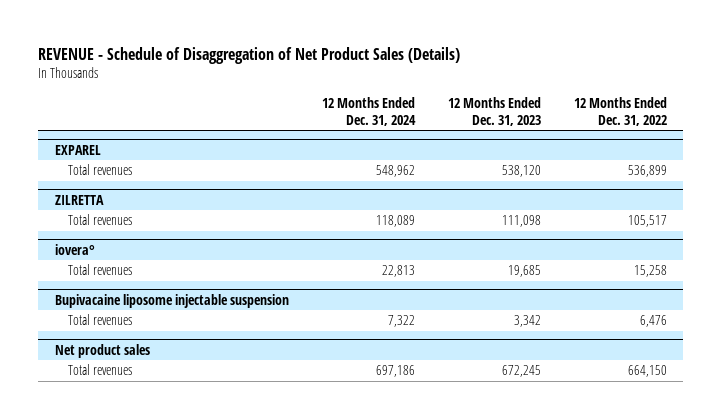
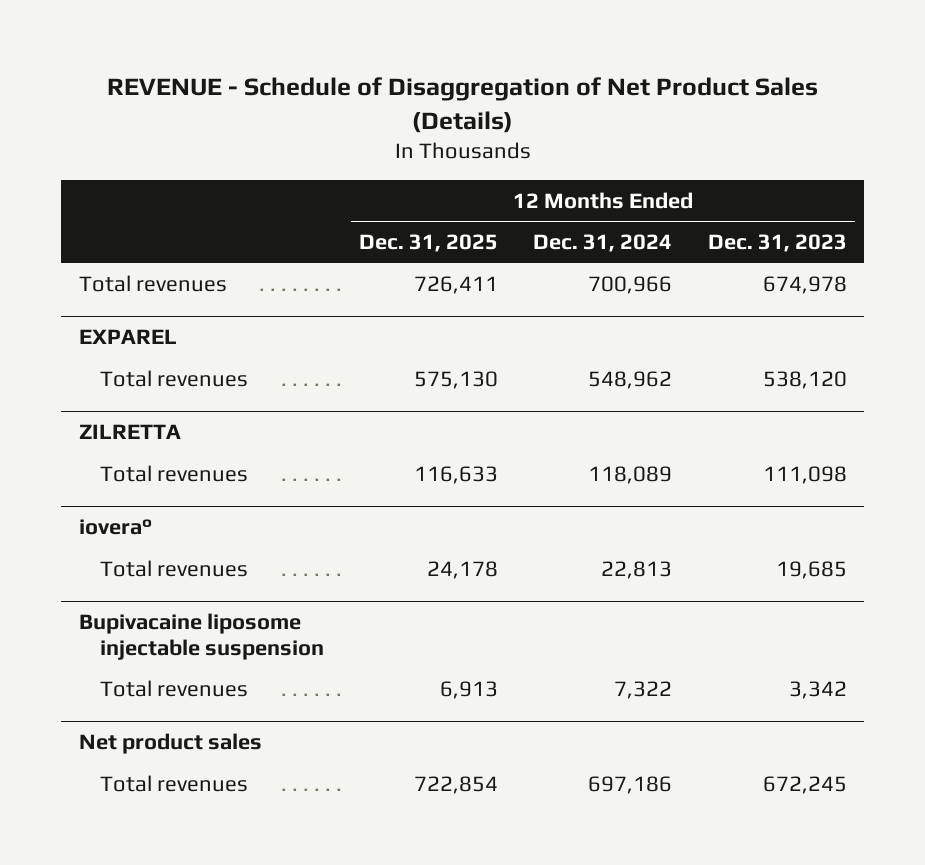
- | 12 Months Ended Dec. 31, 2024 | 12 Months Ended Dec. 31, 2023 | 12 Months Ended Dec. 31, 2022
+ | 12 Months Ended Dec. 31, 2025 | 12 Months Ended Dec. 31, 2024 | 12 Months Ended Dec. 31, 2023
+ Total revenues | 726,411 | 700,966 | 674,978

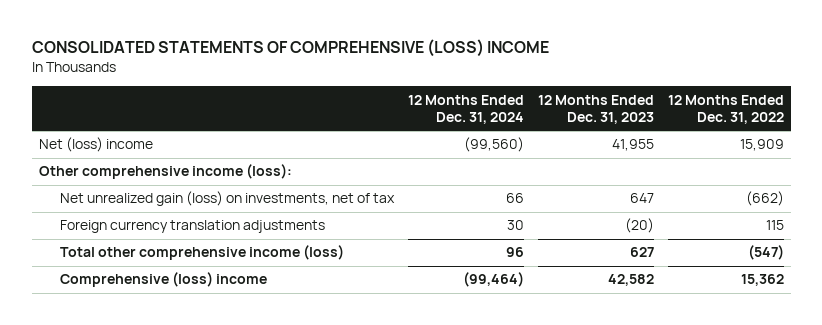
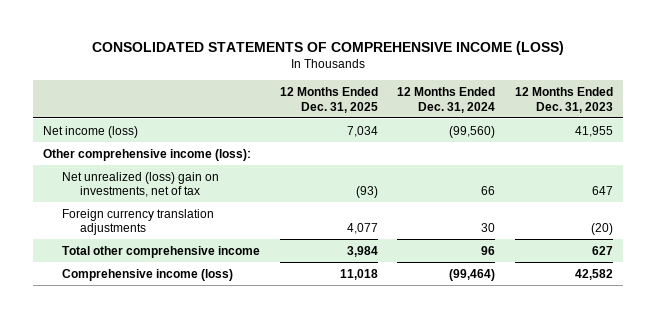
- CONSOLIDATED STATEMENTS OF COMPREHENSIVE (LOSS) INCOME
+ CONSOLIDATED STATEMENTS OF COMPREHENSIVE INCOME (LOSS)
- | 12 Months Ended Dec. 31, 2024 | 12 Months Ended Dec. 31, 2023 | 12 Months Ended Dec. 31, 2022
+ | 12 Months Ended Dec. 31, 2025 | 12 Months Ended Dec. 31, 2024 | 12 Months Ended Dec. 31, 2023
- Net (loss) income | (99,560) | 41,955 | 15,909
+ Net income (loss) | 7,034 | (99,560) | 41,955
- Net unrealized gain (loss) on investments, net of tax | 66 | 647 | (662)
+ Net unrealized (loss) gain on investments, net of tax | (93) | 66 | 647
- Total other comprehensive income (loss) | 96 | 627 | (547)
- Comprehensive (loss) income | (99,464) | 42,582 | 15,362
+ Total other comprehensive income | 3,984 | 96 | 627
+ Comprehensive income (loss) | 11,018 | (99,464) | 42,582

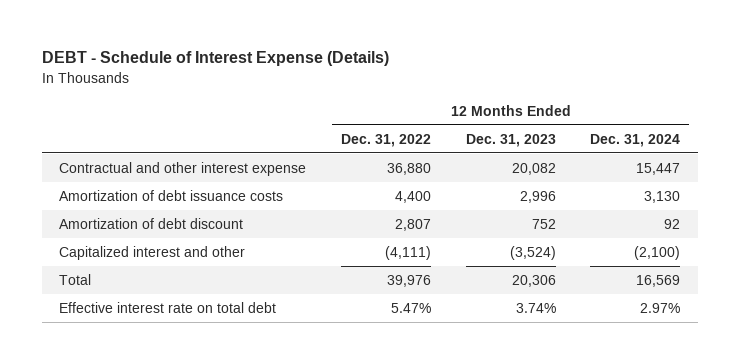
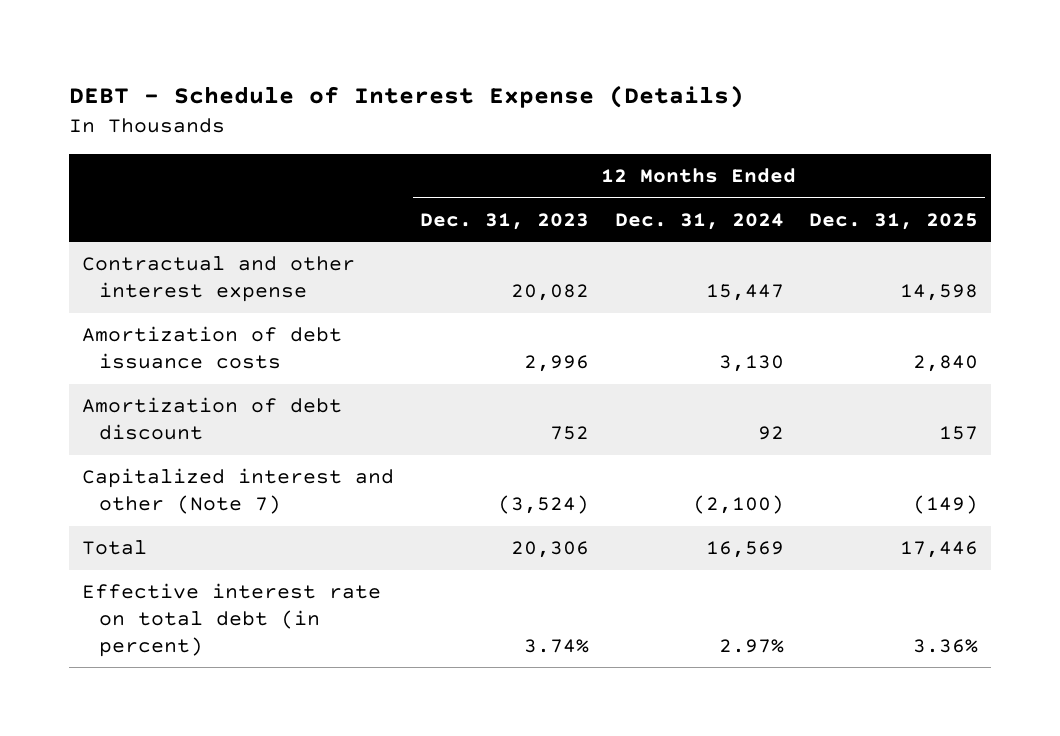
- | 12 Months Ended Dec. 31, 2022 | 12 Months Ended Dec. 31, 2023 | 12 Months Ended Dec. 31, 2024
+ | 12 Months Ended Dec. 31, 2023 | 12 Months Ended Dec. 31, 2024 | 12 Months Ended Dec. 31, 2025
- Capitalized interest and other | (4,111) | (3,524) | (2,100)
+ Capitalized interest and other (Note 7) | (3,524) | (2,100) | (149)
- Effective interest rate on total debt | 5.47% | 3.74% | 2.97%
+ Effective interest rate on total debt (in percent) | 3.74% | 2.97% | 3.36%

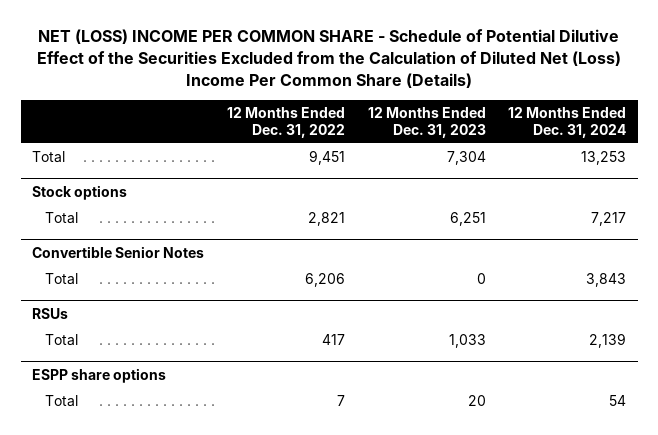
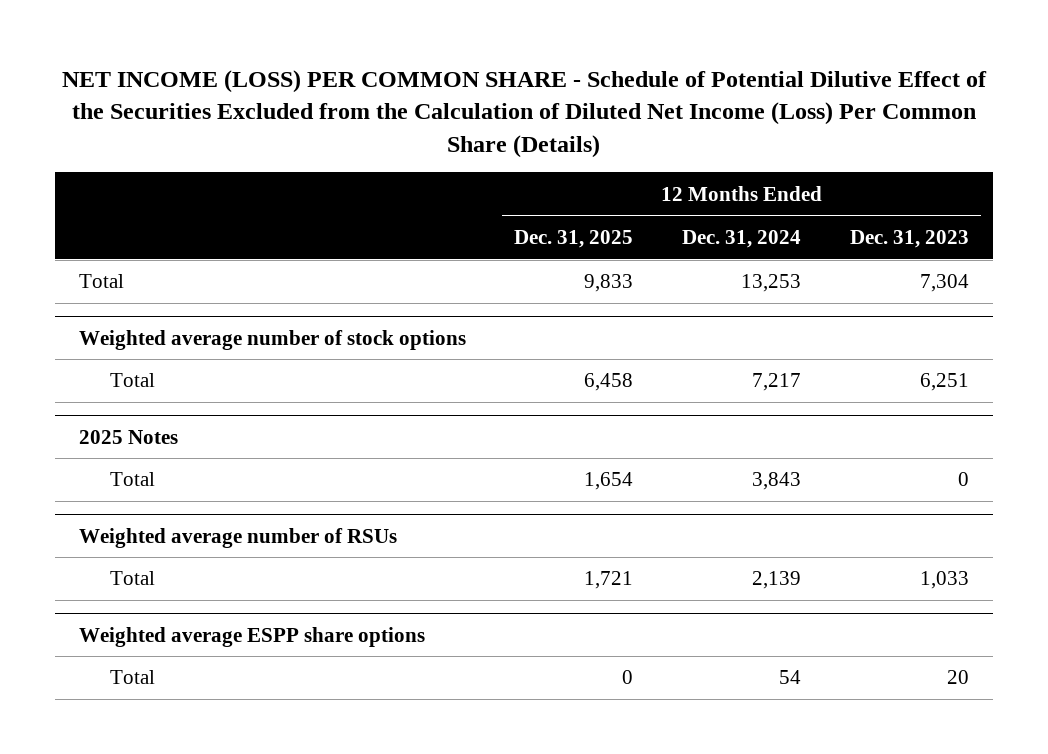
- NET (LOSS) INCOME PER COMMON SHARE - Schedule of Potential Dilutive Effect of the Securities Excluded from the Calculation of Diluted Net (Loss) Income Per Common Share (Details)
+ NET INCOME (LOSS) PER COMMON SHARE - Schedule of Potential Dilutive Effect of the Securities Excluded from the Calculation of Diluted Net Income (Loss) Per Common Share (Details)
- | 12 Months Ended Dec. 31, 2022 | 12 Months Ended Dec. 31, 2023 | 12 Months Ended Dec. 31, 2024
+ | 12 Months Ended Dec. 31, 2025 | 12 Months Ended Dec. 31, 2024 | 12 Months Ended Dec. 31, 2023
- Stock options
+ Weighted average number of stock options
- Convertible Senior Notes
+ 2025 Notes
- RSUs
+ Weighted average number of RSUs
- ESPP share options
+ Weighted average ESPP share options

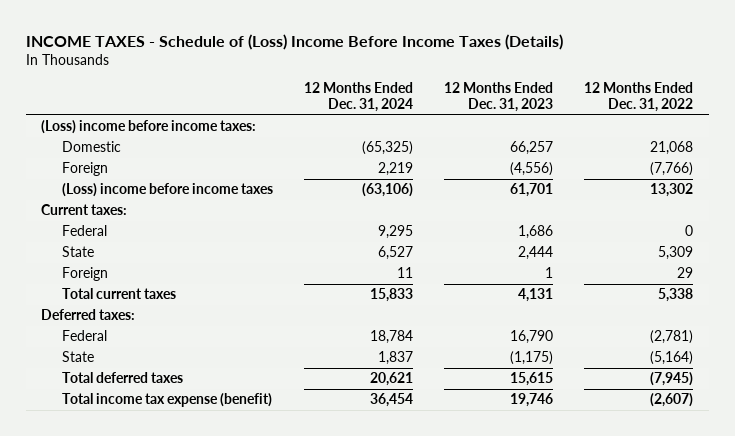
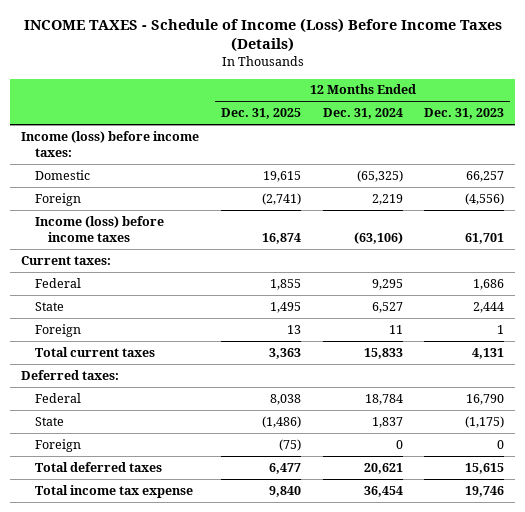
- INCOME TAXES - Schedule of (Loss) Income Before Income Taxes (Details)
+ INCOME TAXES - Schedule of Income (Loss) Before Income Taxes (Details)
- | 12 Months Ended Dec. 31, 2024 | 12 Months Ended Dec. 31, 2023 | 12 Months Ended Dec. 31, 2022
+ | 12 Months Ended Dec. 31, 2025 | 12 Months Ended Dec. 31, 2024 | 12 Months Ended Dec. 31, 2023
- (Loss) income before income taxes:
+ Income (loss) before income taxes:
- (Loss) income before income taxes | (63,106) | 61,701 | 13,302
+ Income (loss) before income taxes | 16,874 | (63,106) | 61,701
+ Foreign | (75) | 0 | 0
- Total income tax expense (benefit) | 36,454 | 19,746 | (2,607)
+ Total income tax expense | 9,840 | 36,454 | 19,746

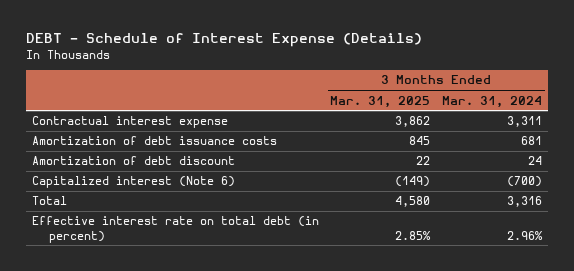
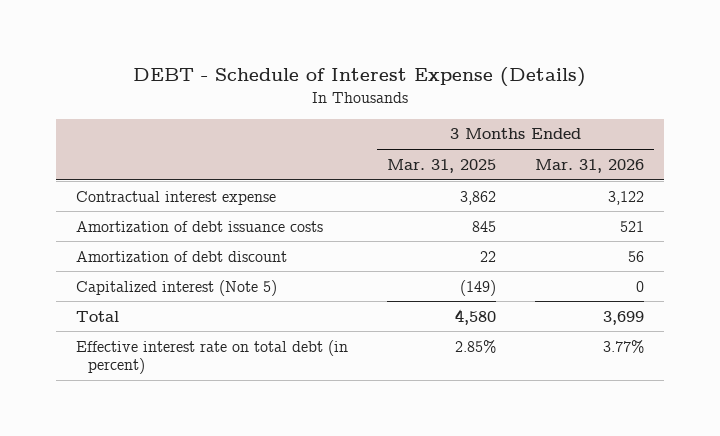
- | 3 Months Ended Mar. 31, 2025 | 3 Months Ended Mar. 31, 2024
+ | 3 Months Ended Mar. 31, 2025 | 3 Months Ended Mar. 31, 2026
- Capitalized interest (Note 6) | (149) | (700)
+ Capitalized interest (Note 5) | (149) | 0

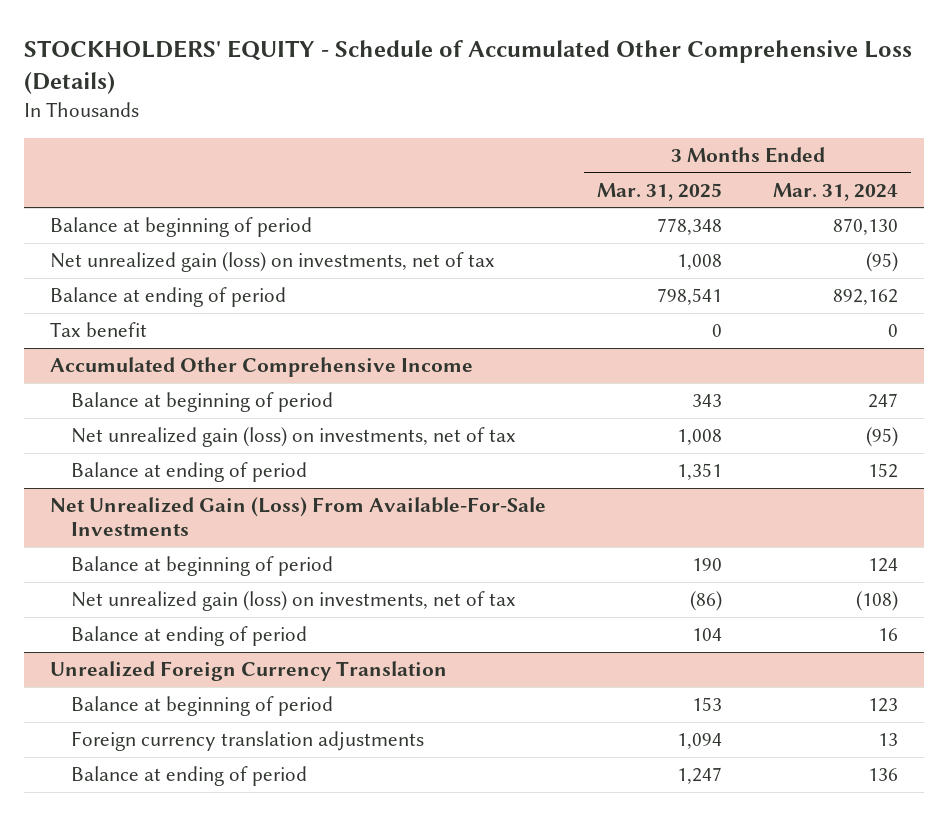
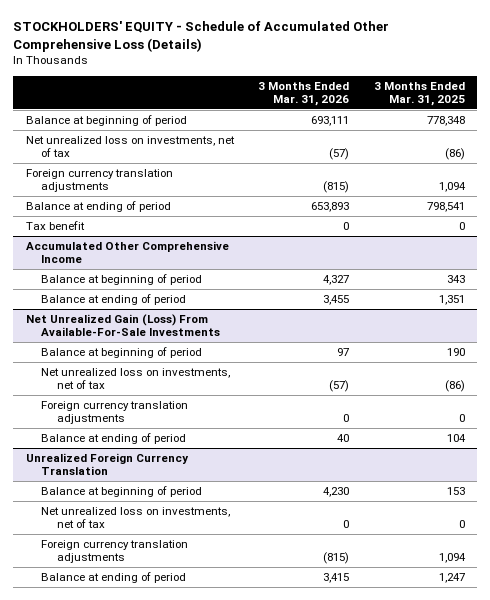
- | 3 Months Ended Mar. 31, 2025 | 3 Months Ended Mar. 31, 2024
+ | 3 Months Ended Mar. 31, 2026 | 3 Months Ended Mar. 31, 2025
- Net unrealized gain (loss) on investments, net of tax | 1,008 | (95)
+ Net unrealized loss on investments, net of tax | (57) | (86)
+ Foreign currency translation adjustments | (815) | 1,094
@ Accumulated Other Comprehensive Income
- Net unrealized gain (loss) on investments, net of tax | 1,008 | (95)
@ Net Unrealized Gain (Loss) From Available-For-Sale Investments
- Net unrealized gain (loss) on investments, net of tax | (86) | (108)
+ Net unrealized loss on investments, net of tax | (57) | (86)
+ Foreign currency translation adjustments | 0 | 0
@ Unrealized Foreign Currency Translation
+ Net unrealized loss on investments, net of tax | 0 | 0

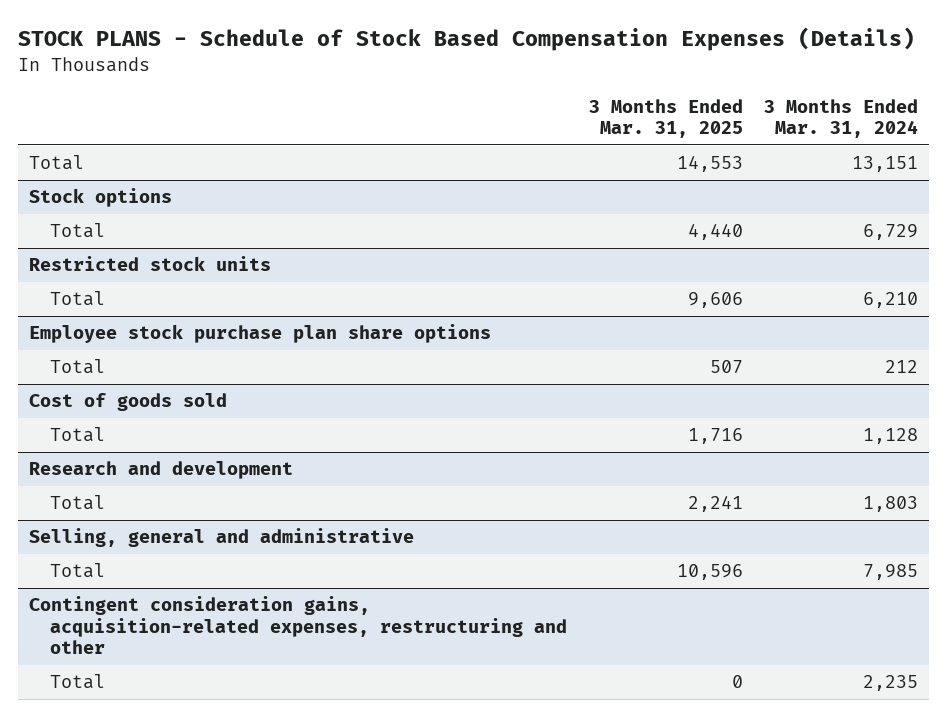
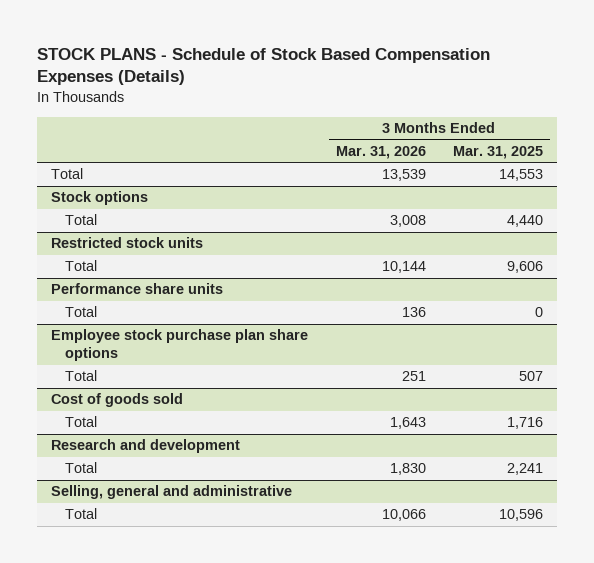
- | 3 Months Ended Mar. 31, 2025 | 3 Months Ended Mar. 31, 2024
+ | 3 Months Ended Mar. 31, 2026 | 3 Months Ended Mar. 31, 2025
+ Performance share units
+ Total | 136 | 0
- Contingent consideration gains, acquisition-related expenses, restructuring and other
- Total | 0 | 2,235

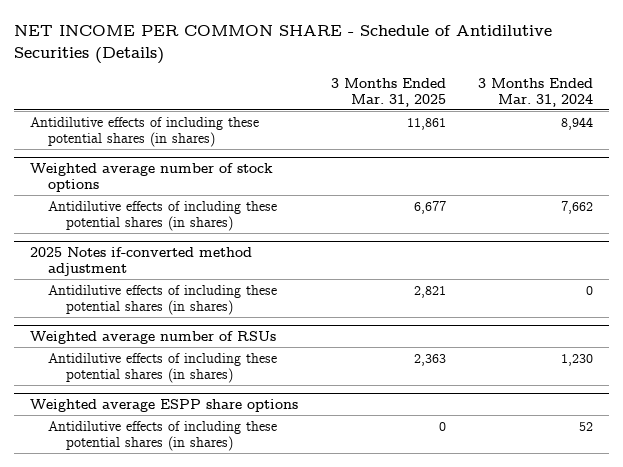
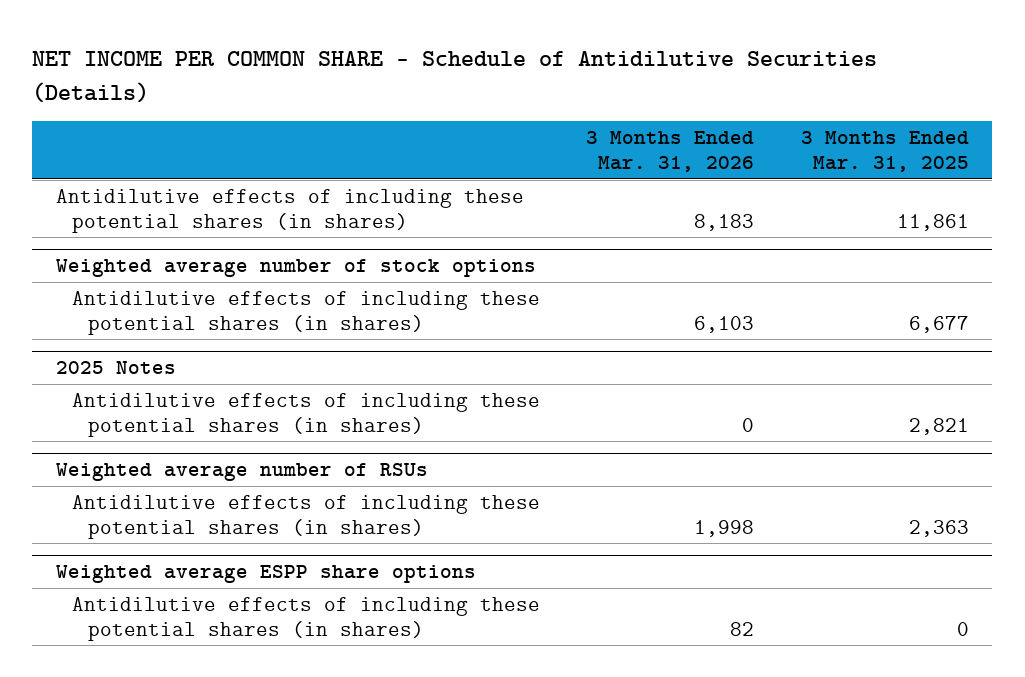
- | 3 Months Ended Mar. 31, 2025 | 3 Months Ended Mar. 31, 2024
+ | 3 Months Ended Mar. 31, 2026 | 3 Months Ended Mar. 31, 2025
- 2025 Notes if-converted method adjustment
+ 2025 Notes

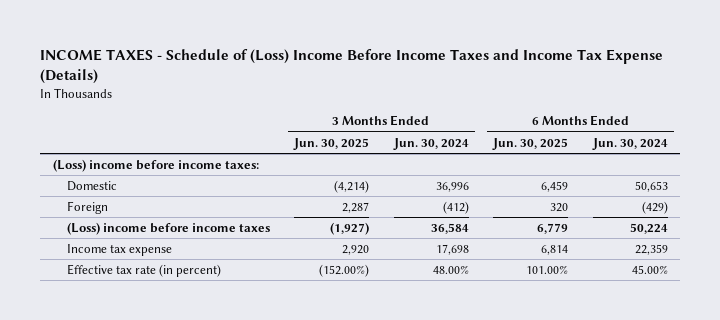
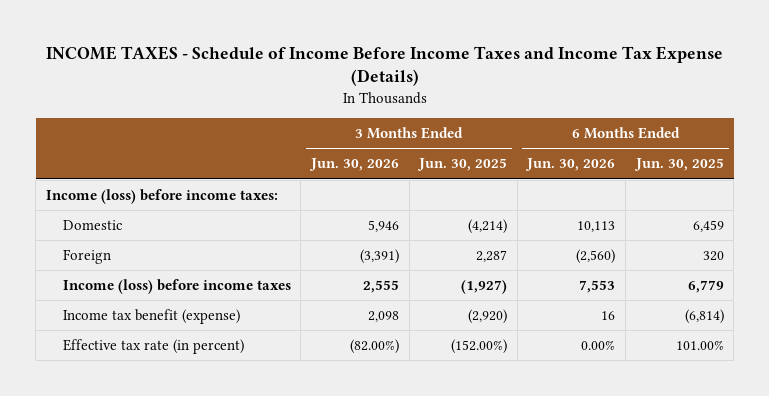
- INCOME TAXES - Schedule of (Loss) Income Before Income Taxes and Income Tax Expense (Details)
+ INCOME TAXES - Schedule of Income Before Income Taxes and Income Tax Expense (Details)
- | 3 Months Ended Jun. 30, 2025 | 3 Months Ended Jun. 30, 2024 | 6 Months Ended Jun. 30, 2025 | 6 Months Ended Jun. 30, 2024
+ | 3 Months Ended Jun. 30, 2026 | 3 Months Ended Jun. 30, 2025 | 6 Months Ended Jun. 30, 2026 | 6 Months Ended Jun. 30, 2025
- (Loss) income before income taxes:
+ Income (loss) before income taxes:
- (Loss) income before income taxes | (1,927) | 36,584 | 6,779 | 50,224
- Income tax expense | 2,920 | 17,698 | 6,814 | 22,359
+ Income (loss) before income taxes | 2,555 | (1,927) | 7,553 | 6,779
+ Income tax benefit (expense) | 2,098 | (2,920) | 16 | (6,814)

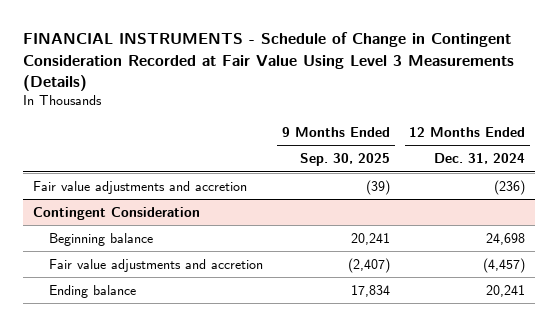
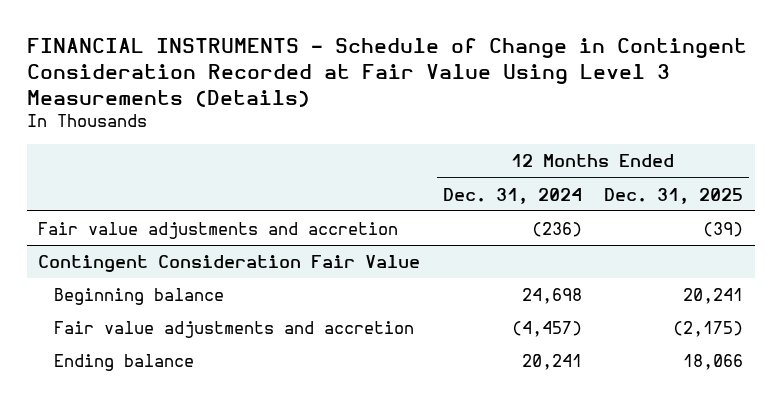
- | 9 Months Ended Sep. 30, 2025 | 12 Months Ended Dec. 31, 2024
+ | 12 Months Ended Dec. 31, 2024 | 12 Months Ended Dec. 31, 2025
- Contingent Consideration
+ Contingent Consideration Fair Value

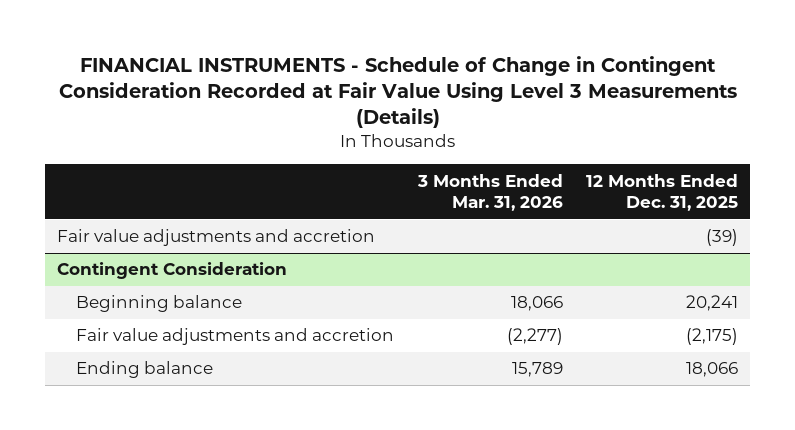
- | 12 Months Ended Dec. 31, 2024 | 12 Months Ended Dec. 31, 2025
+ | 3 Months Ended Mar. 31, 2026 | 12 Months Ended Dec. 31, 2025
- Contingent Consideration Fair Value
+ Contingent Consideration

